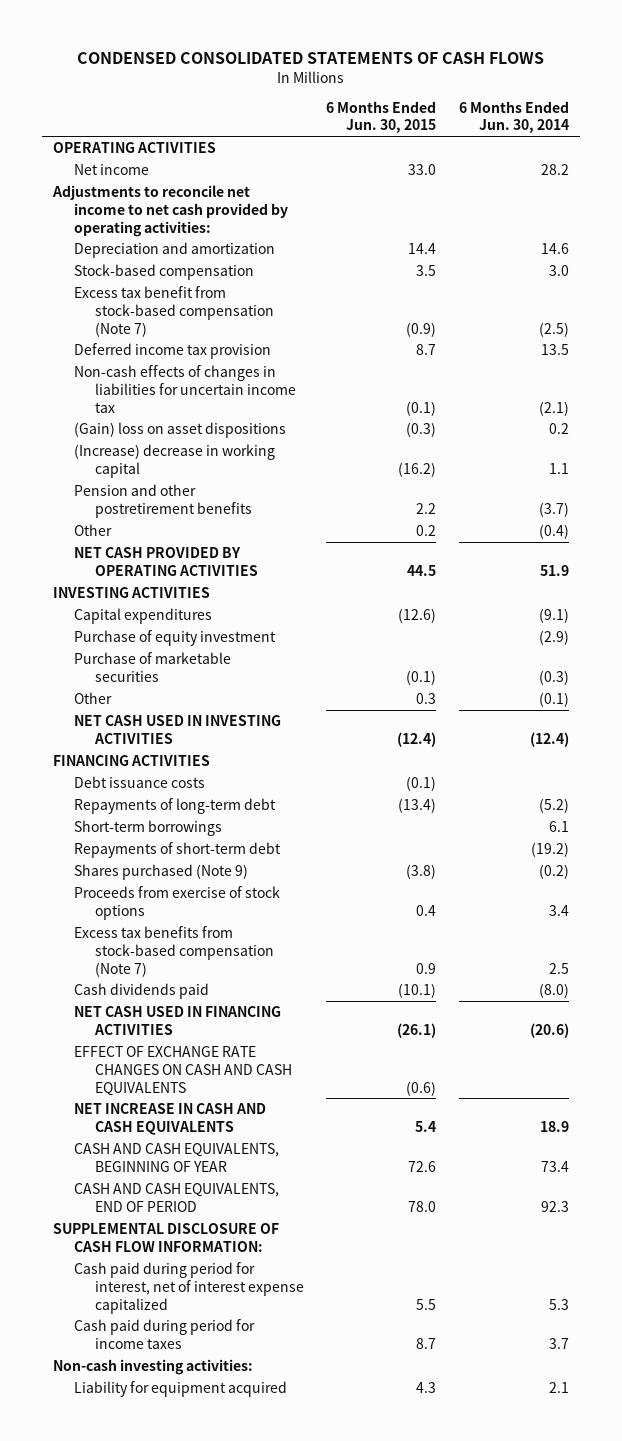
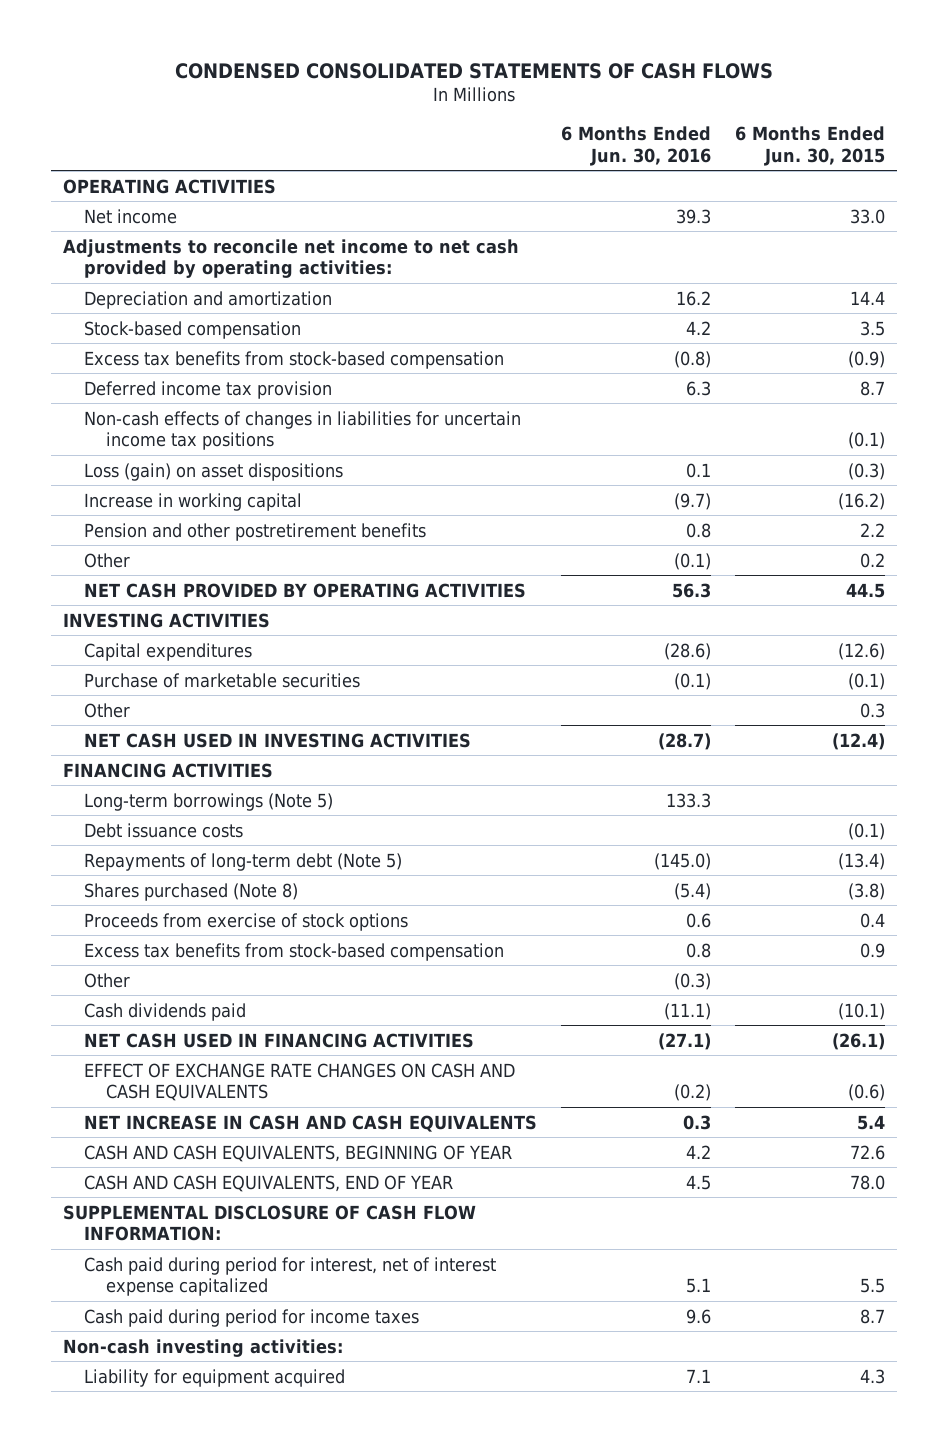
- | 6 Months Ended Jun. 30, 2015 | 6 Months Ended Jun. 30, 2014
+ | 6 Months Ended Jun. 30, 2016 | 6 Months Ended Jun. 30, 2015
- Excess tax benefit from stock-based compensation (Note 7) | (0.9) | (2.5)
+ Excess tax benefits from stock-based compensation | (0.8) | (0.9)
- Non-cash effects of changes in liabilities for uncertain income tax | (0.1) | (2.1)
- (Gain) loss on asset dispositions | (0.3) | 0.2
- (Increase) decrease in working capital | (16.2) | 1.1
+ Non-cash effects of changes in liabilities for uncertain income tax positions | | (0.1)
+ Loss (gain) on asset dispositions | 0.1 | (0.3)
+ Increase in working capital | (9.7) | (16.2)
- Purchase of equity investment | | (2.9)
+ Long-term borrowings (Note 5) | 133.3 |
- Repayments of long-term debt | (13.4) | (5.2)
- Short-term borrowings | | 6.1
- Repayments of short-term debt | | (19.2)
- Shares purchased (Note 9) | (3.8) | (0.2)
+ Repayments of long-term debt (Note 5) | (145.0) | (13.4)
+ Shares purchased (Note 8) | (5.4) | (3.8)
- Excess tax benefits from stock-based compensation (Note 7) | 0.9 | 2.5
+ Excess tax benefits from stock-based compensation | 0.8 | 0.9
+ Other | (0.3) |
- CASH AND CASH EQUIVALENTS, END OF PERIOD | 78.0 | 92.3
+ CASH AND CASH EQUIVALENTS, END OF YEAR | 4.5 | 78.0

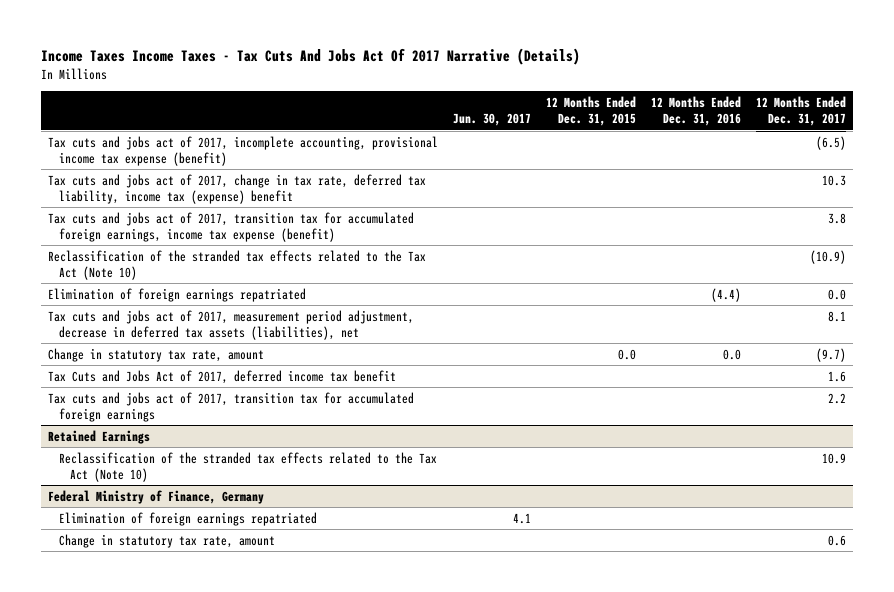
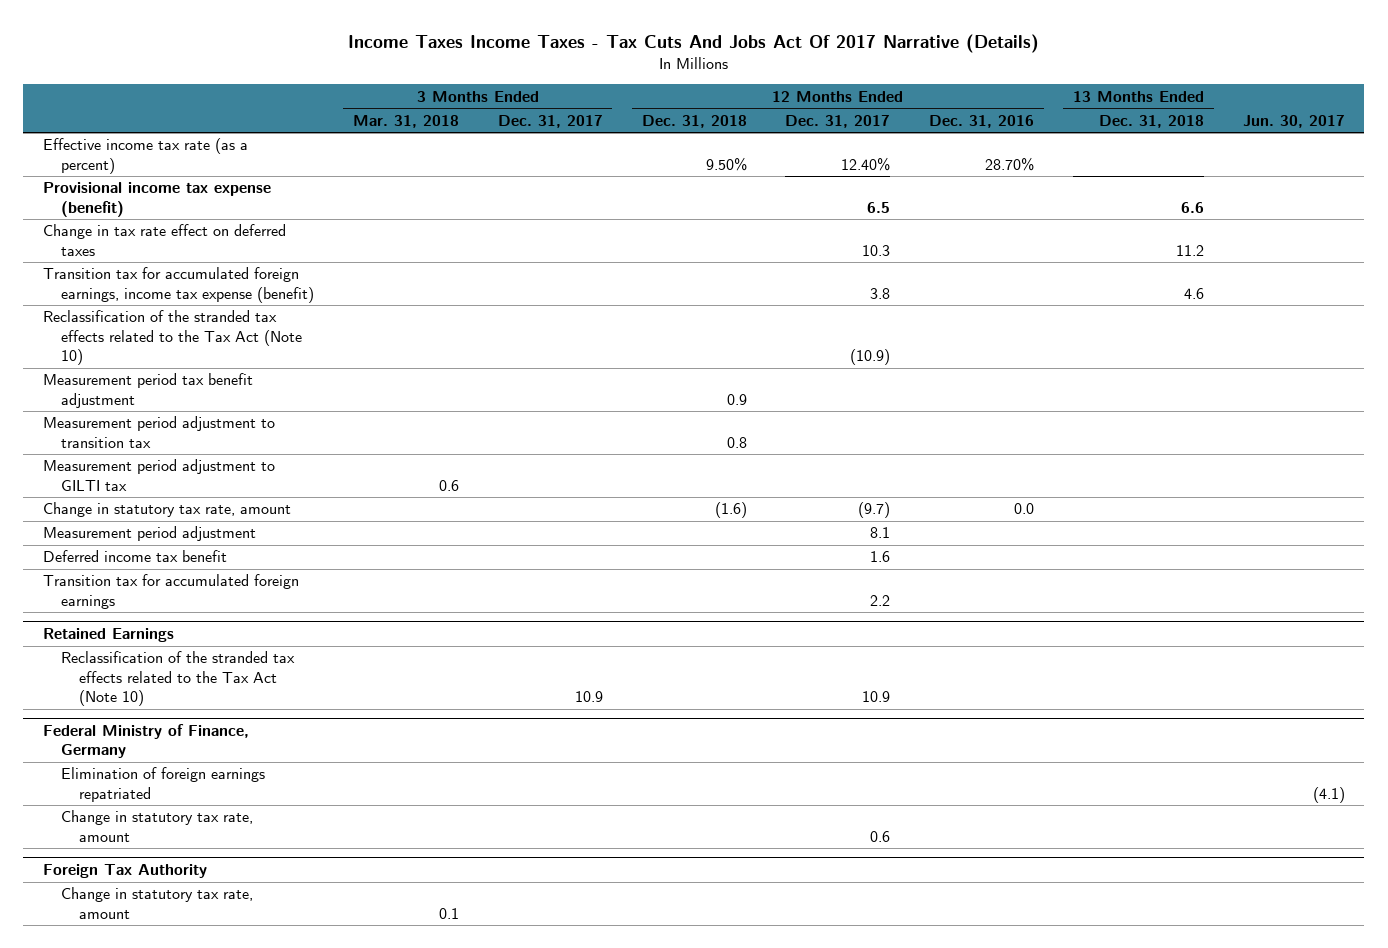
- | Jun. 30, 2017 | 12 Months Ended Dec. 31, 2015 | 12 Months Ended Dec. 31, 2016 | 12 Months Ended Dec. 31, 2017
+ | 3 Months Ended Mar. 31, 2018 | 3 Months Ended Dec. 31, 2017 | 12 Months Ended Dec. 31, 2018 | 12 Months Ended Dec. 31, 2017 | 12 Months Ended Dec. 31, 2016 | 13 Months Ended Dec. 31, 2018 | Jun. 30, 2017
- Tax cuts and jobs act of 2017, incomplete accounting, provisional income tax expense (benefit) | | | | (6.5)
- Tax cuts and jobs act of 2017, change in tax rate, deferred tax liability, income tax (expense) benefit | | | | 10.3
- Tax cuts and jobs act of 2017, transition tax for accumulated foreign earnings, income tax expense (benefit) | | | | 3.8
+ Effective income tax rate (as a percent) | | | 9.50% | 12.40% | 28.70% | |
+ Provisional income tax expense (benefit) | | | | 6.5 | | 6.6 |
+ Change in tax rate effect on deferred taxes | | | | 10.3 | | 11.2 |
+ Transition tax for accumulated foreign earnings, income tax expense (benefit) | | | | 3.8 | | 4.6 |
- Elimination of foreign earnings repatriated | | | (4.4) | 0.0
- Tax cuts and jobs act of 2017, measurement period adjustment, decrease in deferred tax assets (liabilities), net | | | | 8.1
+ Measurement period tax benefit adjustment | | | 0.9 | | | |
+ Measurement period adjustment to transition tax | | | 0.8 | | | |
+ Measurement period adjustment to GILTI tax | 0.6 | | | | | |
- Tax Cuts and Jobs Act of 2017, deferred income tax benefit | | | | 1.6
- Tax cuts and jobs act of 2017, transition tax for accumulated foreign earnings | | | | 2.2
+ Measurement period adjustment | | | | 8.1 | | |
+ Deferred income tax benefit | | | | 1.6 | | |
+ Transition tax for accumulated foreign earnings | | | | 2.2 | | |
@ Federal Ministry of Finance, Germany
- Elimination of foreign earnings repatriated | 4.1 | | |
+ Elimination of foreign earnings repatriated | | | | | | | (4.1)
+ Foreign Tax Authority
+ Change in statutory tax rate, amount | 0.1 | | | | | |

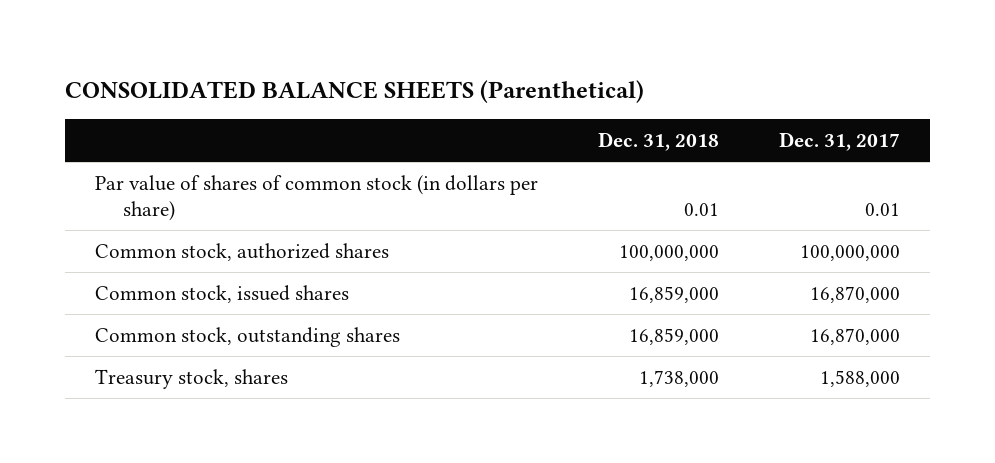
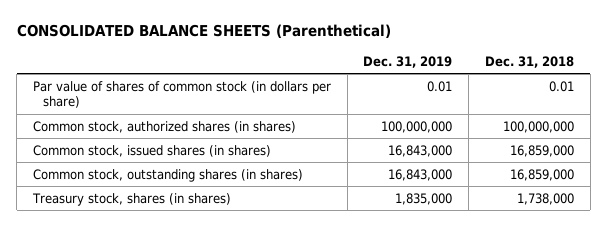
- | Dec. 31, 2018 | Dec. 31, 2017
+ | Dec. 31, 2019 | Dec. 31, 2018
- Common stock, authorized shares | 100,000,000 | 100,000,000
- Common stock, issued shares | 16,859,000 | 16,870,000
- Common stock, outstanding shares | 16,859,000 | 16,870,000
- Treasury stock, shares | 1,738,000 | 1,588,000
+ Common stock, authorized shares (in shares) | 100,000,000 | 100,000,000
+ Common stock, issued shares (in shares) | 16,843,000 | 16,859,000
+ Common stock, outstanding shares (in shares) | 16,843,000 | 16,859,000
+ Treasury stock, shares (in shares) | 1,835,000 | 1,738,000

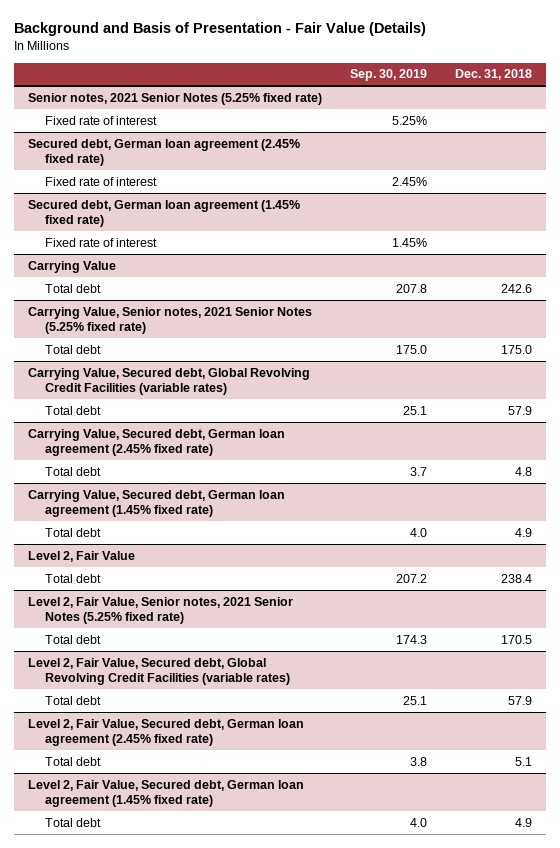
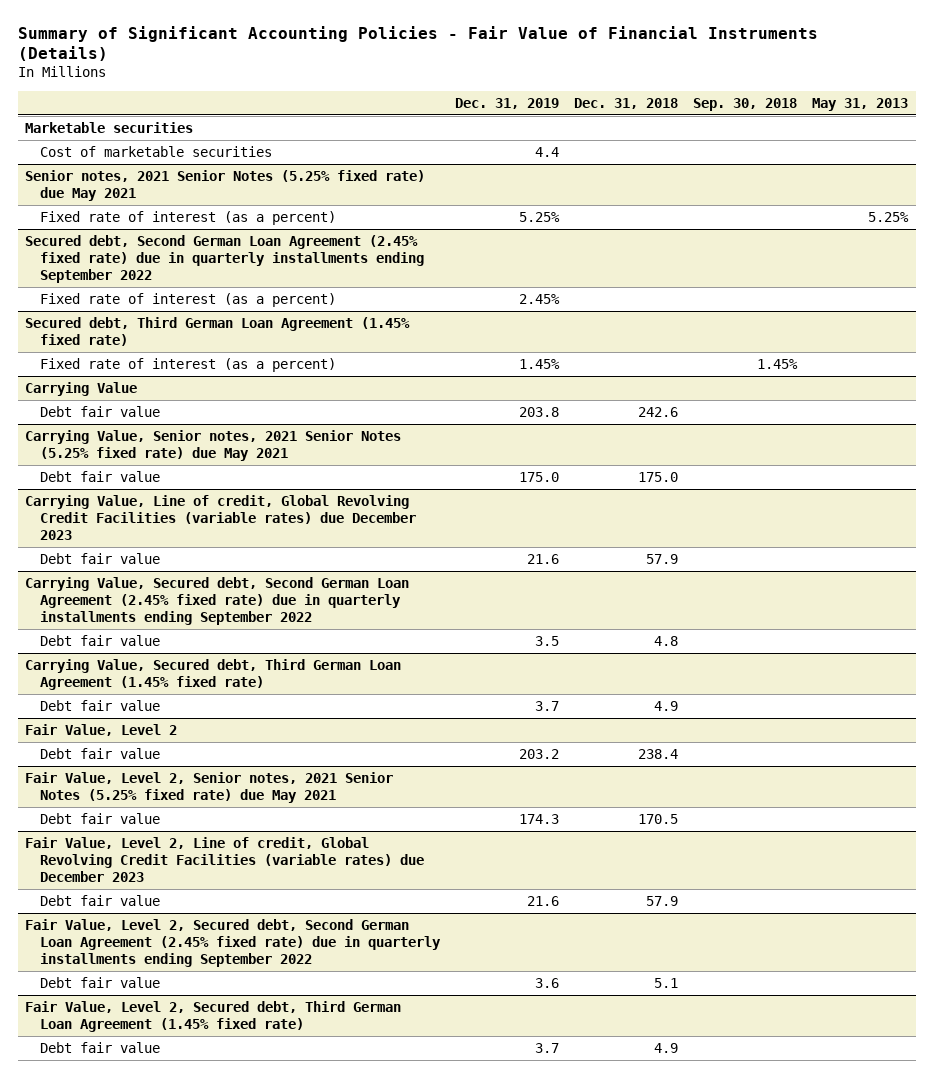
- Background and Basis of Presentation - Fair Value (Details)
+ Summary of Significant Accounting Policies - Fair Value of Financial Instruments (Details)
- | Sep. 30, 2019 | Dec. 31, 2018
+ | Dec. 31, 2019 | Dec. 31, 2018 | Sep. 30, 2018 | May 31, 2013
- Senior notes, 2021 Senior Notes (5.25% fixed rate)
- Fixed rate of interest | 5.25% |
- Secured debt, German loan agreement (2.45% fixed rate)
- Fixed rate of interest | 2.45% |
- Secured debt, German loan agreement (1.45% fixed rate)
- Fixed rate of interest | 1.45% |
+ Marketable securities
+ Cost of marketable securities | 4.4 | | |
+ Senior notes, 2021 Senior Notes (5.25% fixed rate) due May 2021
+ Fixed rate of interest (as a percent) | 5.25% | | | 5.25%
+ Secured debt, Second German Loan Agreement (2.45% fixed rate) due in quarterly installments ending September 2022
+ Fixed rate of interest (as a percent) | 2.45% | | |
+ Secured debt, Third German Loan Agreement (1.45% fixed rate)
+ Fixed rate of interest (as a percent) | 1.45% | | 1.45% |
@ Carrying Value
- Total debt | 207.8 | 242.6
- Carrying Value, Senior notes, 2021 Senior Notes (5.25% fixed rate)
- Total debt | 175.0 | 175.0
- Carrying Value, Secured debt, Global Revolving Credit Facilities (variable rates)
- Total debt | 25.1 | 57.9
- Carrying Value, Secured debt, German loan agreement (2.45% fixed rate)
- Total debt | 3.7 | 4.8
- Carrying Value, Secured debt, German loan agreement (1.45% fixed rate)
- Total debt | 4.0 | 4.9
- Level 2, Fair Value
- Total debt | 207.2 | 238.4
- Level 2, Fair Value, Senior notes, 2021 Senior Notes (5.25% fixed rate)
- Total debt | 174.3 | 170.5
- Level 2, Fair Value, Secured debt, Global Revolving Credit Facilities (variable rates)
- Total debt | 25.1 | 57.9
- Level 2, Fair Value, Secured debt, German loan agreement (2.45% fixed rate)
- Total debt | 3.8 | 5.1
- Level 2, Fair Value, Secured debt, German loan agreement (1.45% fixed rate)
- Total debt | 4.0 | 4.9
@ Carrying Value
+ Debt fair value | 203.8 | 242.6 | |
+ Carrying Value, Senior notes, 2021 Senior Notes (5.25% fixed rate) due May 2021
+ Debt fair value | 175.0 | 175.0 | |
+ Carrying Value, Line of credit, Global Revolving Credit Facilities (variable rates) due December 2023
+ Debt fair value | 21.6 | 57.9 | |
+ Carrying Value, Secured debt, Second German Loan Agreement (2.45% fixed rate) due in quarterly installments ending September 2022
+ Debt fair value | 3.5 | 4.8 | |
+ Carrying Value, Secured debt, Third German Loan Agreement (1.45% fixed rate)
+ Debt fair value | 3.7 | 4.9 | |
+ Fair Value, Level 2
+ Debt fair value | 203.2 | 238.4 | |
+ Fair Value, Level 2, Senior notes, 2021 Senior Notes (5.25% fixed rate) due May 2021
+ Debt fair value | 174.3 | 170.5 | |
+ Fair Value, Level 2, Line of credit, Global Revolving Credit Facilities (variable rates) due December 2023
+ Debt fair value | 21.6 | 57.9 | |
+ Fair Value, Level 2, Secured debt, Second German Loan Agreement (2.45% fixed rate) due in quarterly installments ending September 2022
+ Debt fair value | 3.6 | 5.1 | |
+ Fair Value, Level 2, Secured debt, Third German Loan Agreement (1.45% fixed rate)
+ Debt fair value | 3.7 | 4.9 | |

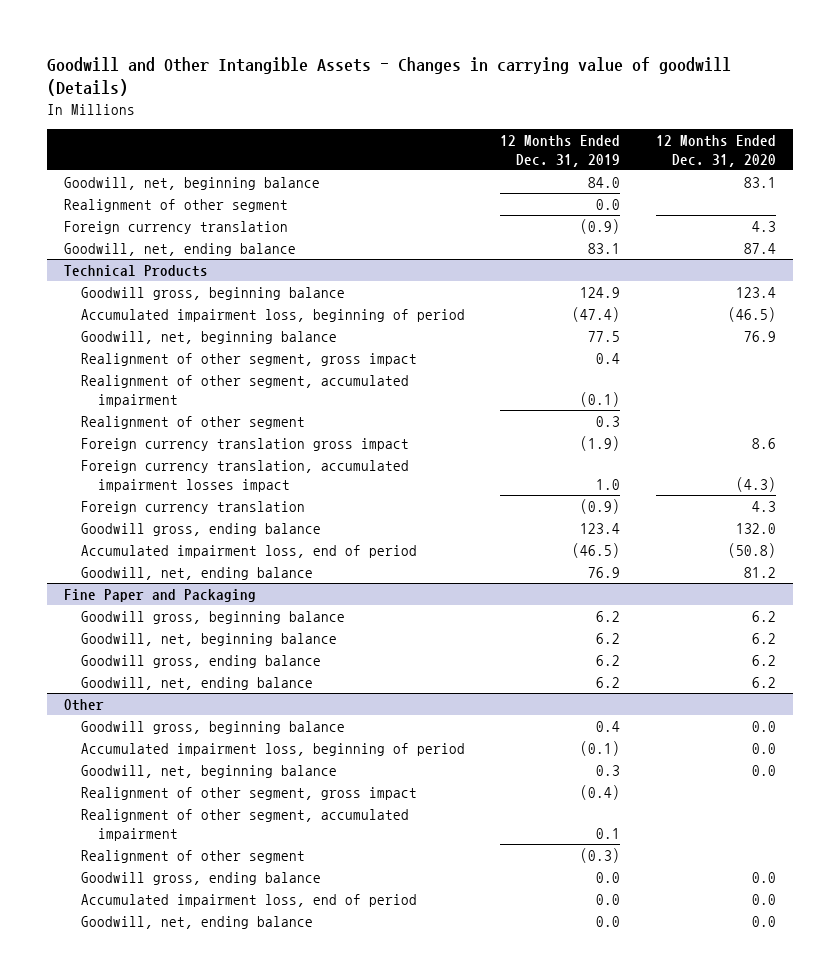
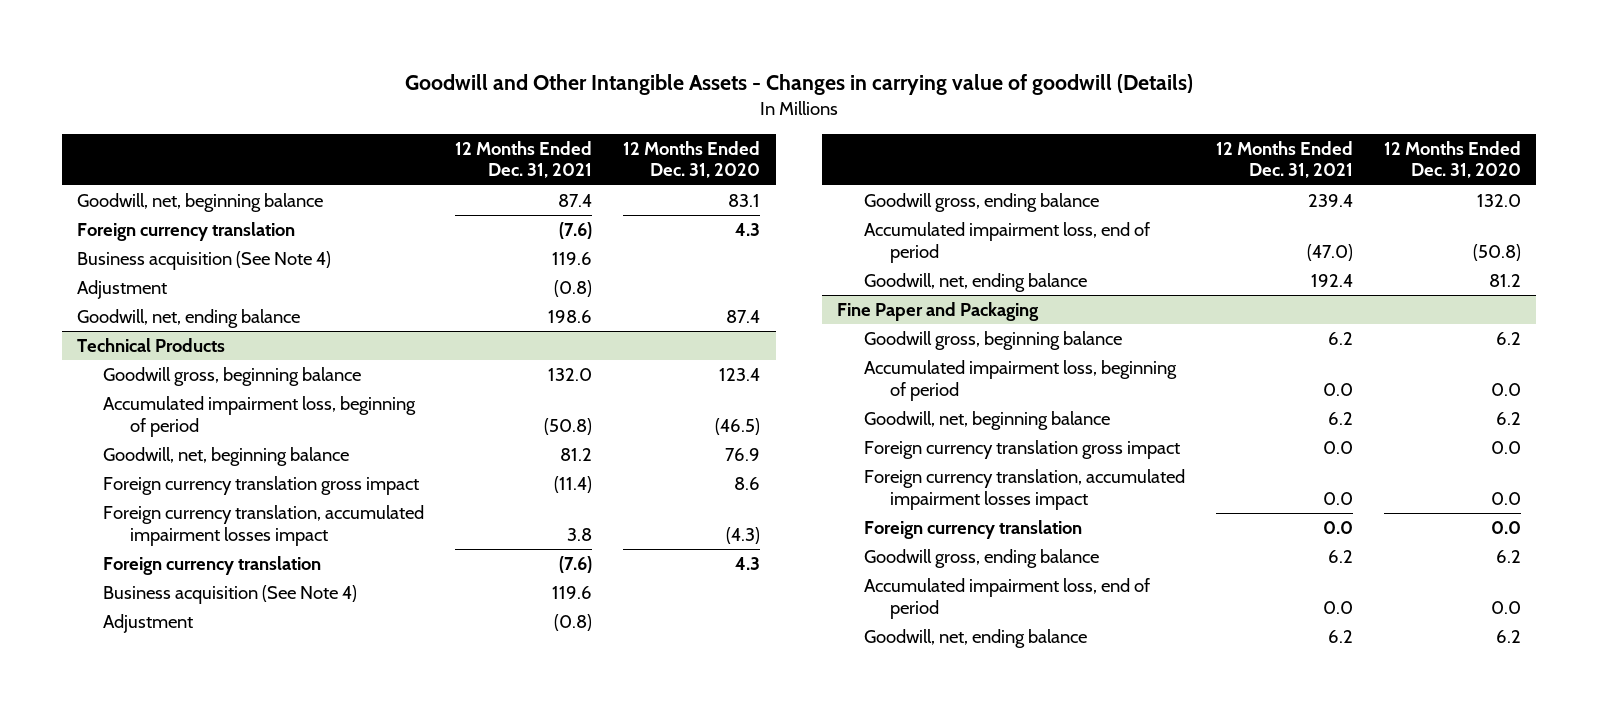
- | 12 Months Ended Dec. 31, 2019 | 12 Months Ended Dec. 31, 2020
+ | 12 Months Ended Dec. 31, 2021 | 12 Months Ended Dec. 31, 2020
- Realignment of other segment | 0.0 |
+ Business acquisition (See Note 4) | 119.6 |
+ Adjustment | (0.8) |
@ Technical Products
- Realignment of other segment, gross impact | 0.4 |
- Realignment of other segment, accumulated impairment | (0.1) |
- Realignment of other segment | 0.3 |
+ Business acquisition (See Note 4) | 119.6 |
+ Adjustment | (0.8) |
@ Fine Paper and Packaging
+ Accumulated impairment loss, beginning of period | 0.0 | 0.0
+ Foreign currency translation gross impact | 0.0 | 0.0
+ Foreign currency translation, accumulated impairment losses impact | 0.0 | 0.0
+ Foreign currency translation | 0.0 | 0.0
- Other
- Goodwill gross, beginning balance | 0.4 | 0.0
- Accumulated impairment loss, beginning of period | (0.1) | 0.0
- Goodwill, net, beginning balance | 0.3 | 0.0
- Realignment of other segment, gross impact | (0.4) |
- Realignment of other segment, accumulated impairment | 0.1 |
- Realignment of other segment | (0.3) |
- Goodwill gross, ending balance | 0.0 | 0.0
- Goodwill, net, ending balance | 0.0 | 0.0
@ Fine Paper and Packaging
moved down: Goodwill, net, ending balance | 6.2 | 6.2

